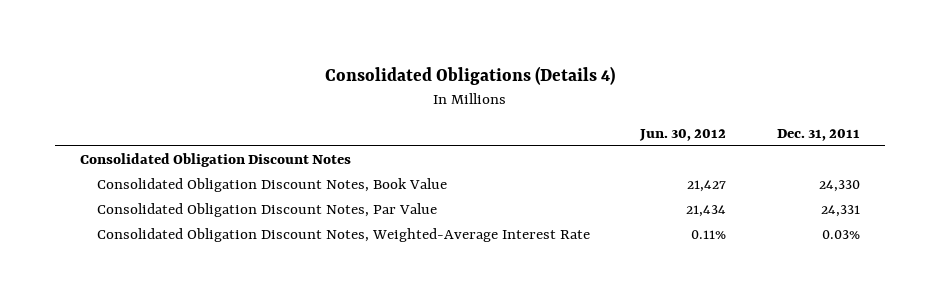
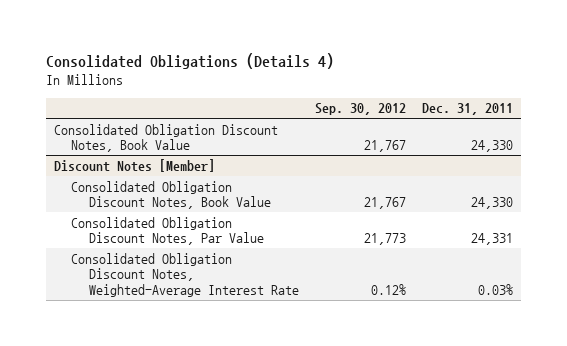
- | Jun. 30, 2012 | Dec. 31, 2011
+ | Sep. 30, 2012 | Dec. 31, 2011
- Consolidated Obligation Discount Notes
+ Discount Notes [Member]
+ Consolidated Obligation Discount Notes, Book Value | 21,767 | 24,330

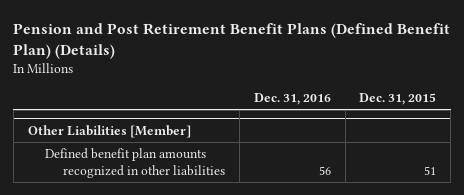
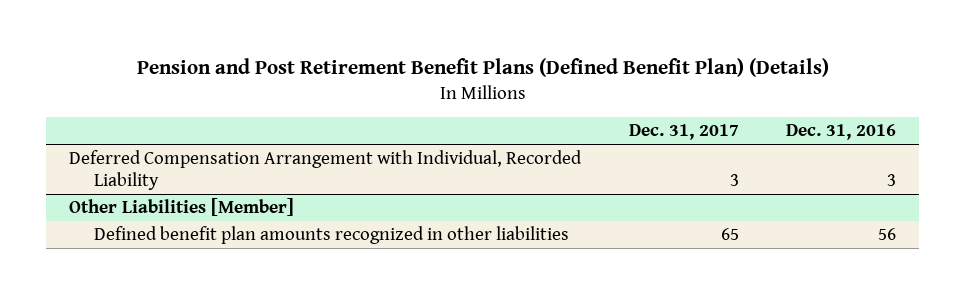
- | Dec. 31, 2016 | Dec. 31, 2015
+ | Dec. 31, 2017 | Dec. 31, 2016
+ Deferred Compensation Arrangement with Individual, Recorded Liability | 3 | 3

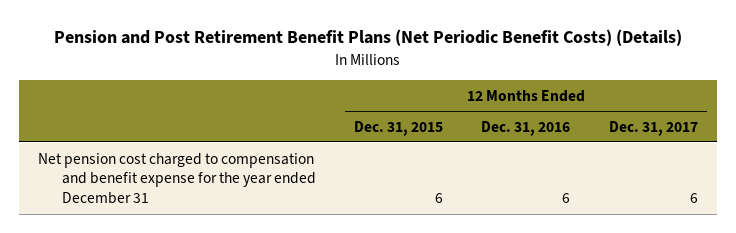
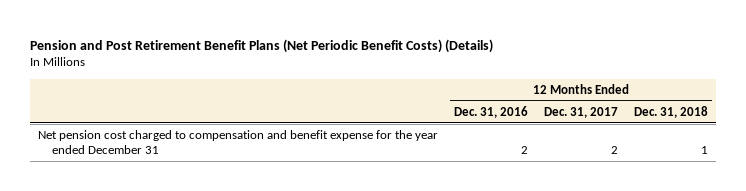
- | 12 Months Ended Dec. 31, 2015 | 12 Months Ended Dec. 31, 2016 | 12 Months Ended Dec. 31, 2017
+ | 12 Months Ended Dec. 31, 2016 | 12 Months Ended Dec. 31, 2017 | 12 Months Ended Dec. 31, 2018
- Net pension cost charged to compensation and benefit expense for the year ended December 31 | 6 | 6 | 6
+ Net pension cost charged to compensation and benefit expense for the year ended December 31 | 2 | 2 | 1

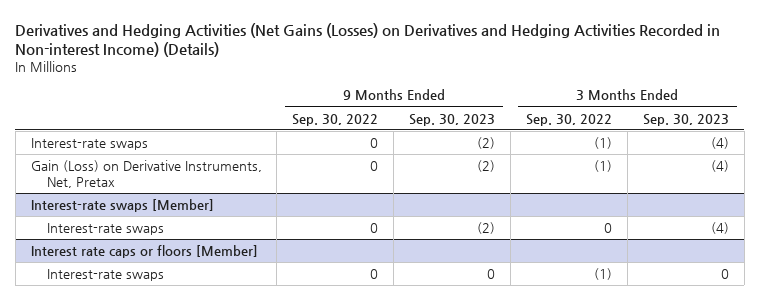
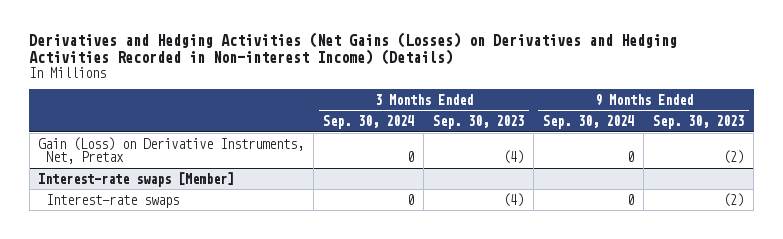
- | 9 Months Ended Sep. 30, 2022 | 9 Months Ended Sep. 30, 2023 | 3 Months Ended Sep. 30, 2022 | 3 Months Ended Sep. 30, 2023
+ | 3 Months Ended Sep. 30, 2024 | 3 Months Ended Sep. 30, 2023 | 9 Months Ended Sep. 30, 2024 | 9 Months Ended Sep. 30, 2023
- Interest-rate swaps | 0 | (2) | (1) | (4)
- Interest rate caps or floors [Member]
- Interest-rate swaps | 0 | 0 | (1) | 0

